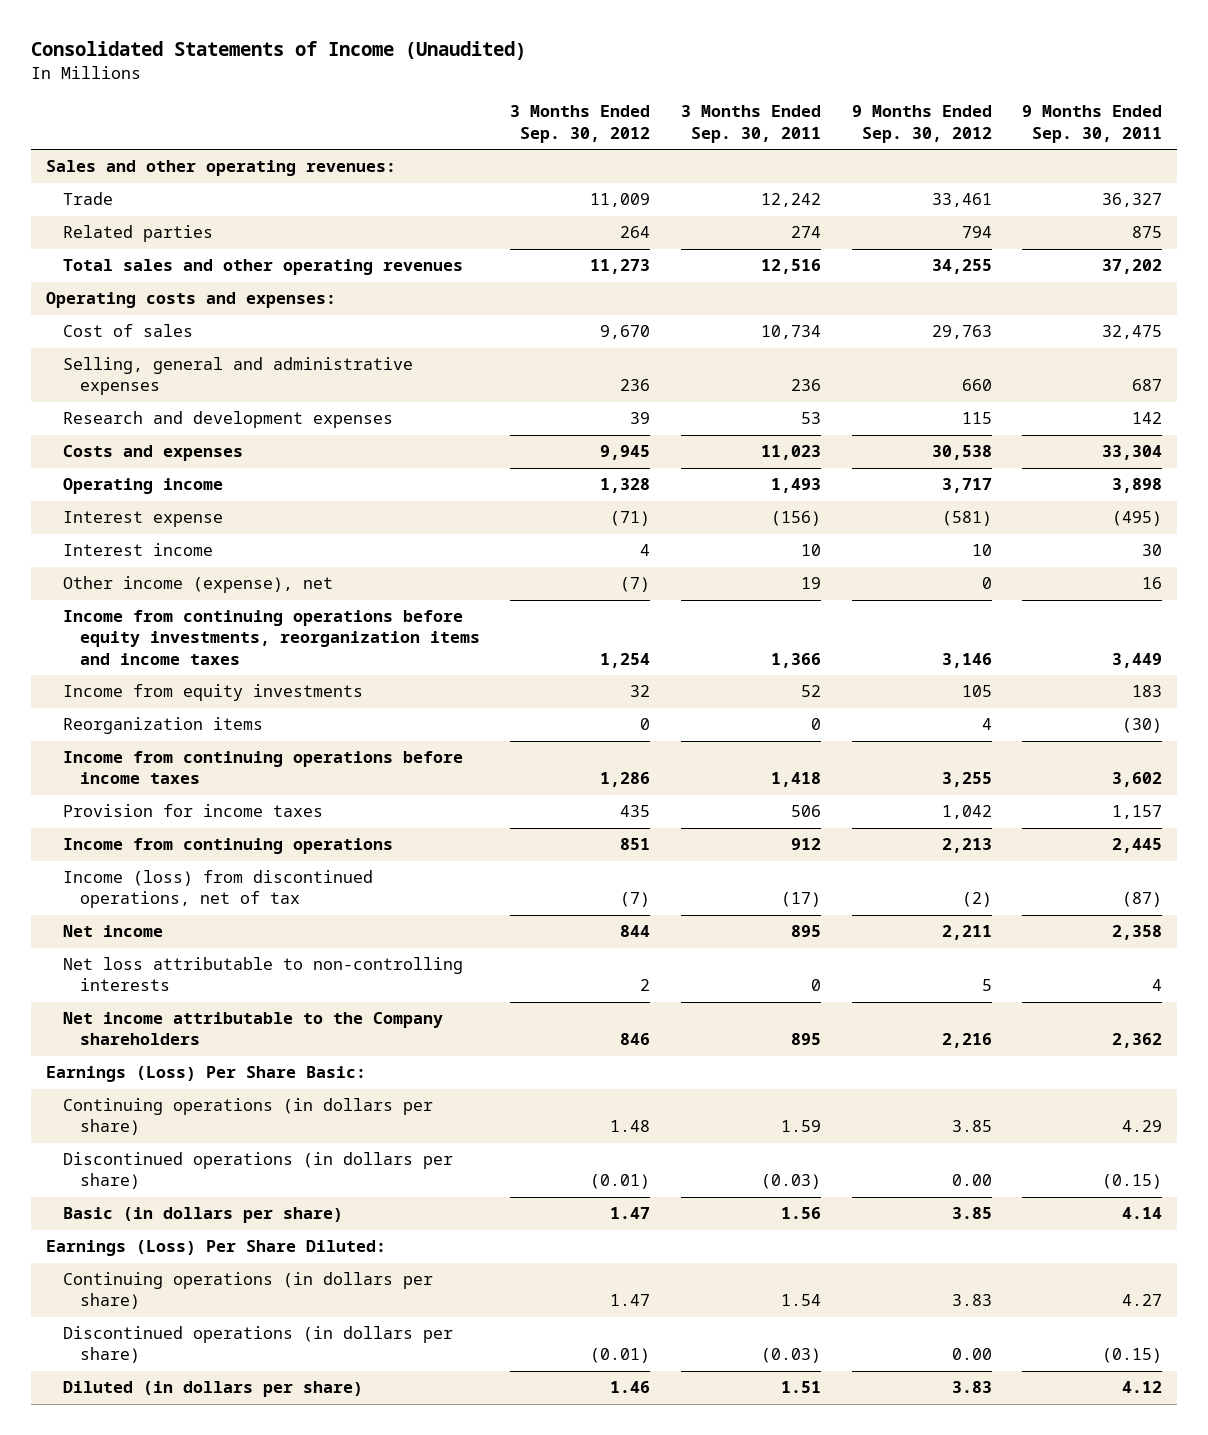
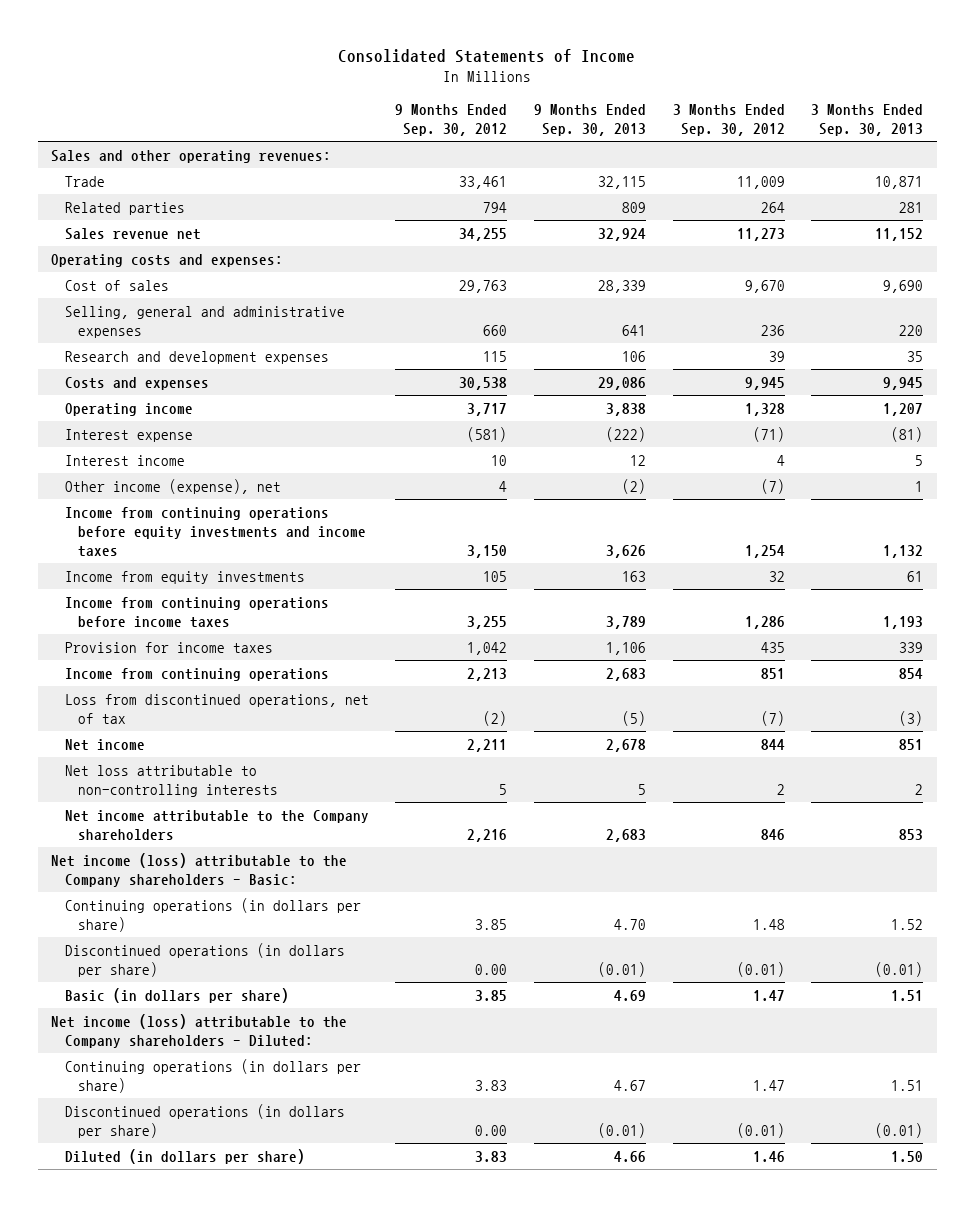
- Consolidated Statements of Income (Unaudited)
+ Consolidated Statements of Income
- | 3 Months Ended Sep. 30, 2012 | 3 Months Ended Sep. 30, 2011 | 9 Months Ended Sep. 30, 2012 | 9 Months Ended Sep. 30, 2011
+ | 9 Months Ended Sep. 30, 2012 | 9 Months Ended Sep. 30, 2013 | 3 Months Ended Sep. 30, 2012 | 3 Months Ended Sep. 30, 2013
- Total sales and other operating revenues | 11,273 | 12,516 | 34,255 | 37,202
+ Sales revenue net | 34,255 | 32,924 | 11,273 | 11,152
- Other income (expense), net | (7) | 19 | 0 | 16
- Income from continuing operations before equity investments, reorganization items and income taxes | 1,254 | 1,366 | 3,146 | 3,449
+ Other income (expense), net | 4 | (2) | (7) | 1
+ Income from continuing operations before equity investments and income taxes | 3,150 | 3,626 | 1,254 | 1,132
- Reorganization items | 0 | 0 | 4 | (30)
- Income (loss) from discontinued operations, net of tax | (7) | (17) | (2) | (87)
+ Loss from discontinued operations, net of tax | (2) | (5) | (7) | (3)
- Earnings (Loss) Per Share Basic:
+ Net income (loss) attributable to the Company shareholders - Basic:
- Earnings (Loss) Per Share Diluted:
+ Net income (loss) attributable to the Company shareholders - Diluted:

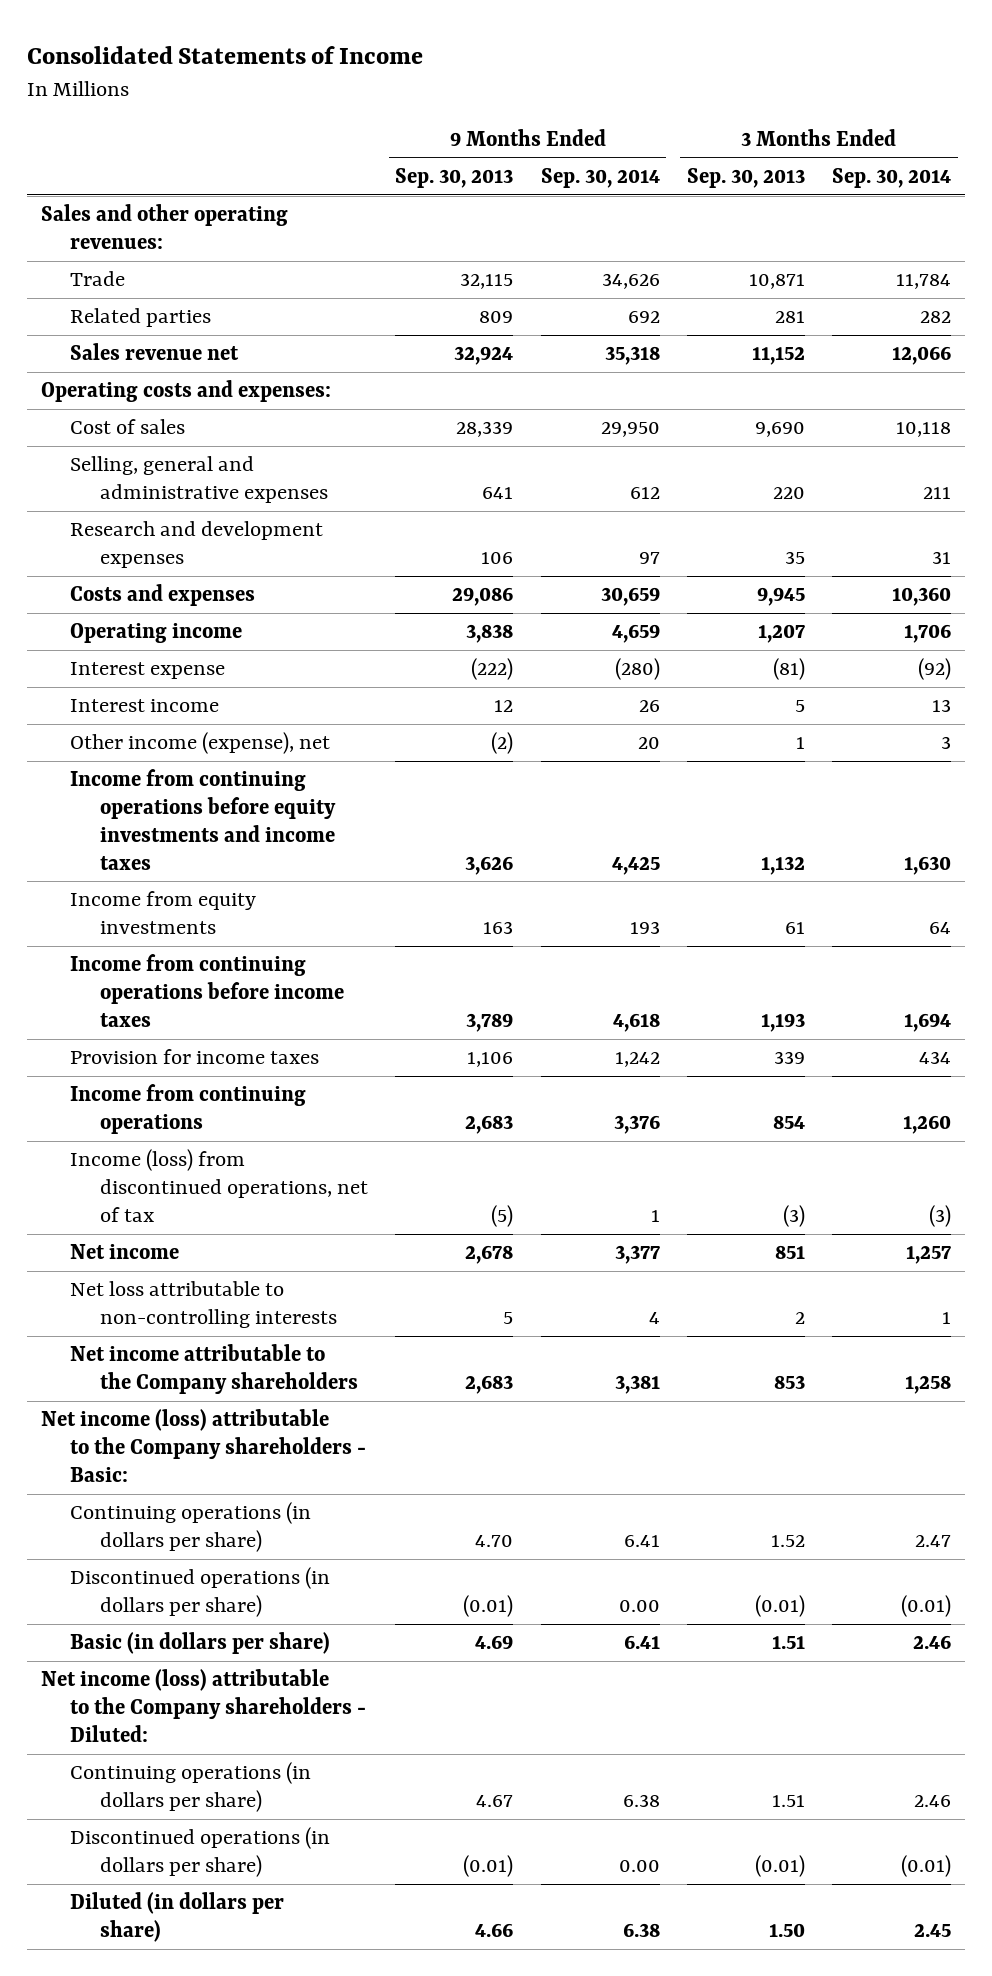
- | 9 Months Ended Sep. 30, 2012 | 9 Months Ended Sep. 30, 2013 | 3 Months Ended Sep. 30, 2012 | 3 Months Ended Sep. 30, 2013
+ | 9 Months Ended Sep. 30, 2013 | 9 Months Ended Sep. 30, 2014 | 3 Months Ended Sep. 30, 2013 | 3 Months Ended Sep. 30, 2014
- Loss from discontinued operations, net of tax | (2) | (5) | (7) | (3)
+ Income (loss) from discontinued operations, net of tax | (5) | 1 | (3) | (3)

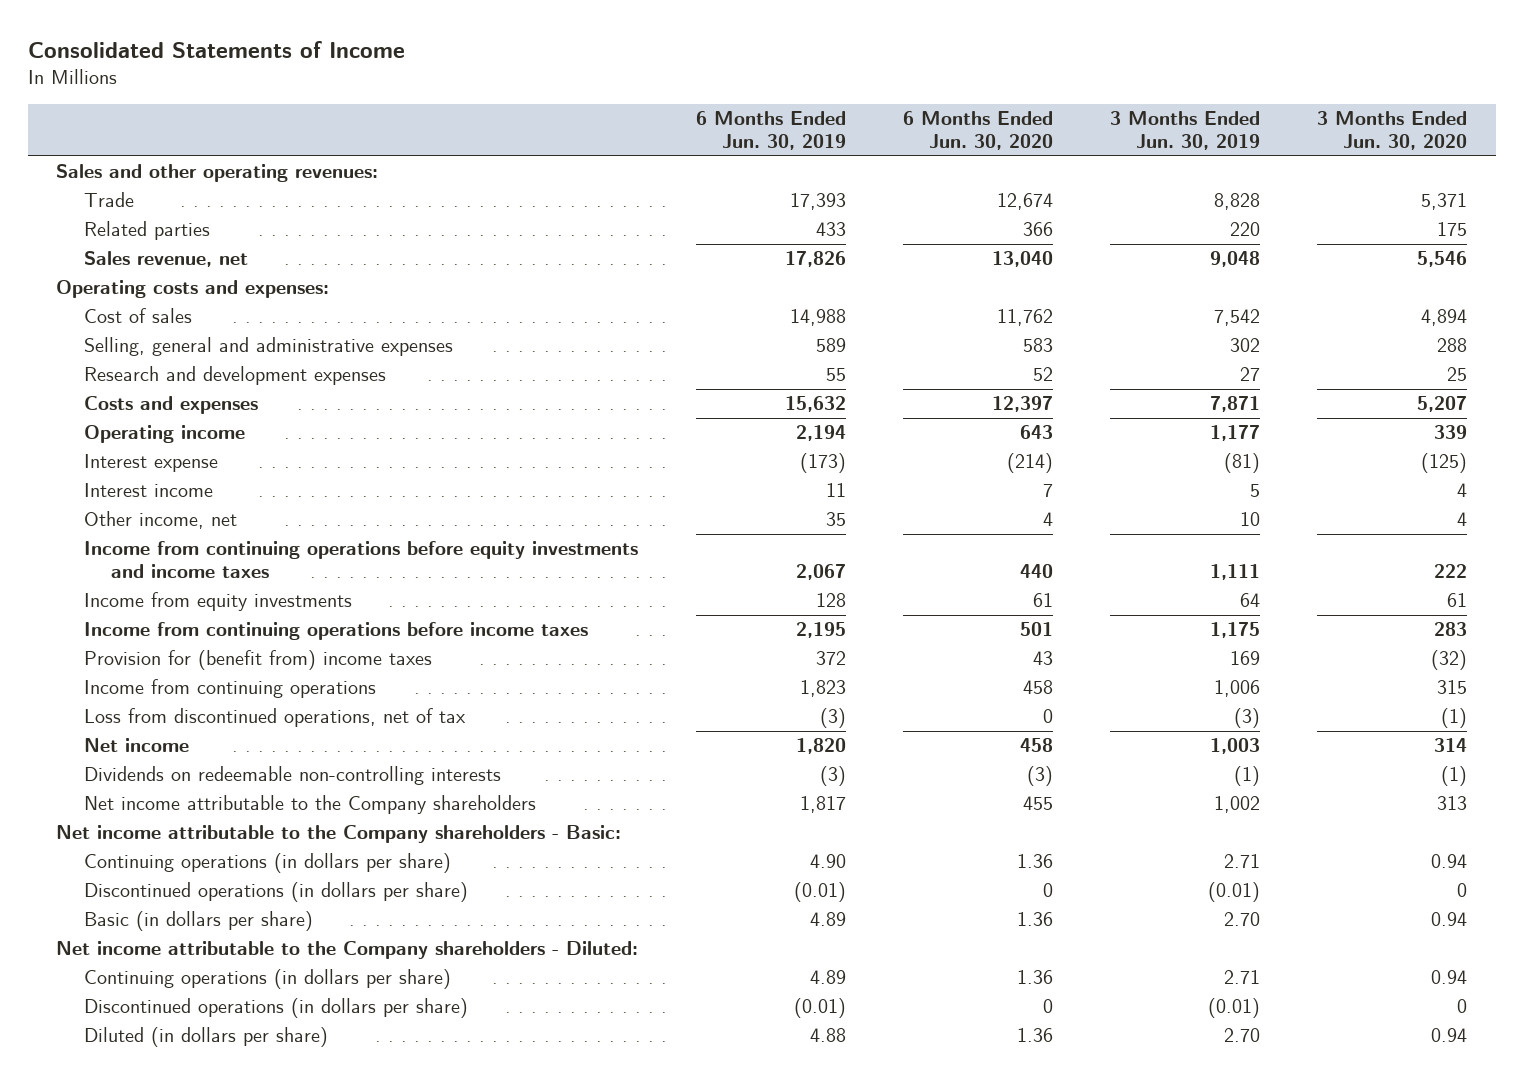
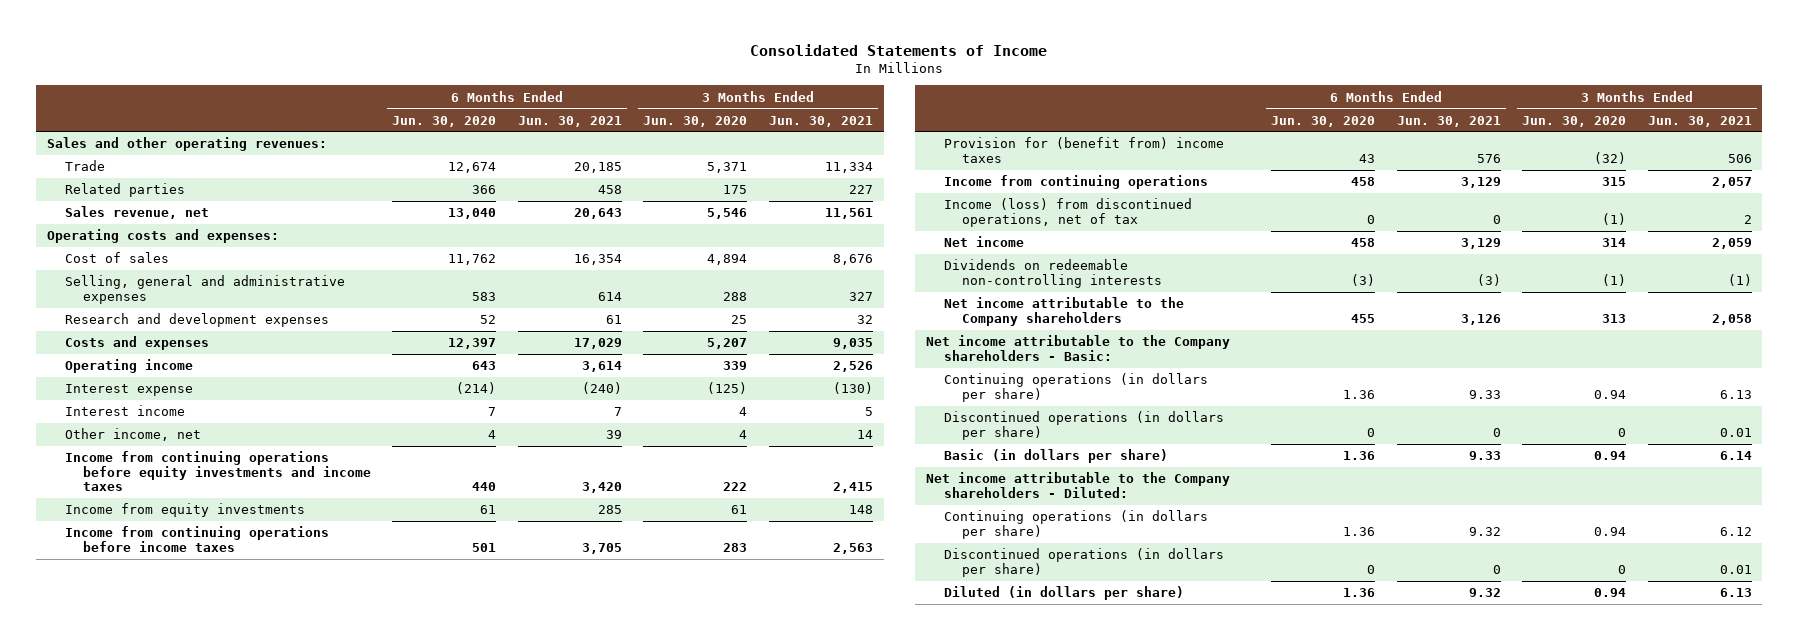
- | 6 Months Ended Jun. 30, 2019 | 6 Months Ended Jun. 30, 2020 | 3 Months Ended Jun. 30, 2019 | 3 Months Ended Jun. 30, 2020
+ | 6 Months Ended Jun. 30, 2020 | 6 Months Ended Jun. 30, 2021 | 3 Months Ended Jun. 30, 2020 | 3 Months Ended Jun. 30, 2021
- Loss from discontinued operations, net of tax | (3) | 0 | (3) | (1)
+ Income (loss) from discontinued operations, net of tax | 0 | 0 | (1) | 2

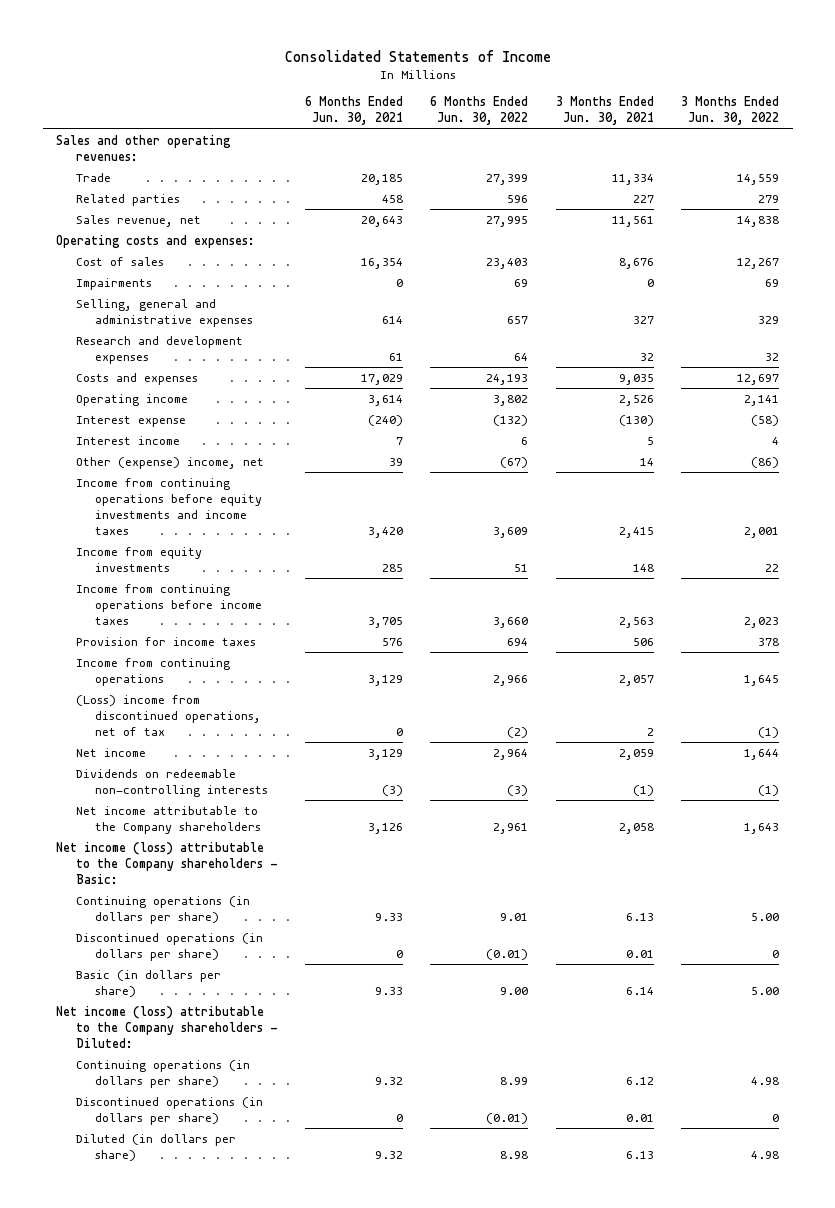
- | 6 Months Ended Jun. 30, 2020 | 6 Months Ended Jun. 30, 2021 | 3 Months Ended Jun. 30, 2020 | 3 Months Ended Jun. 30, 2021
+ | 6 Months Ended Jun. 30, 2021 | 6 Months Ended Jun. 30, 2022 | 3 Months Ended Jun. 30, 2021 | 3 Months Ended Jun. 30, 2022
+ Impairments | 0 | 69 | 0 | 69
- Other income, net | 4 | 39 | 4 | 14
+ Other (expense) income, net | 39 | (67) | 14 | (86)
- Provision for (benefit from) income taxes | 43 | 576 | (32) | 506
+ Provision for income taxes | 576 | 694 | 506 | 378
- Income (loss) from discontinued operations, net of tax | 0 | 0 | (1) | 2
+ (Loss) income from discontinued operations, net of tax | 0 | (2) | 2 | (1)
- Net income attributable to the Company shareholders - Basic:
+ Net income (loss) attributable to the Company shareholders - Basic:
- Net income attributable to the Company shareholders - Diluted:
+ Net income (loss) attributable to the Company shareholders - Diluted:

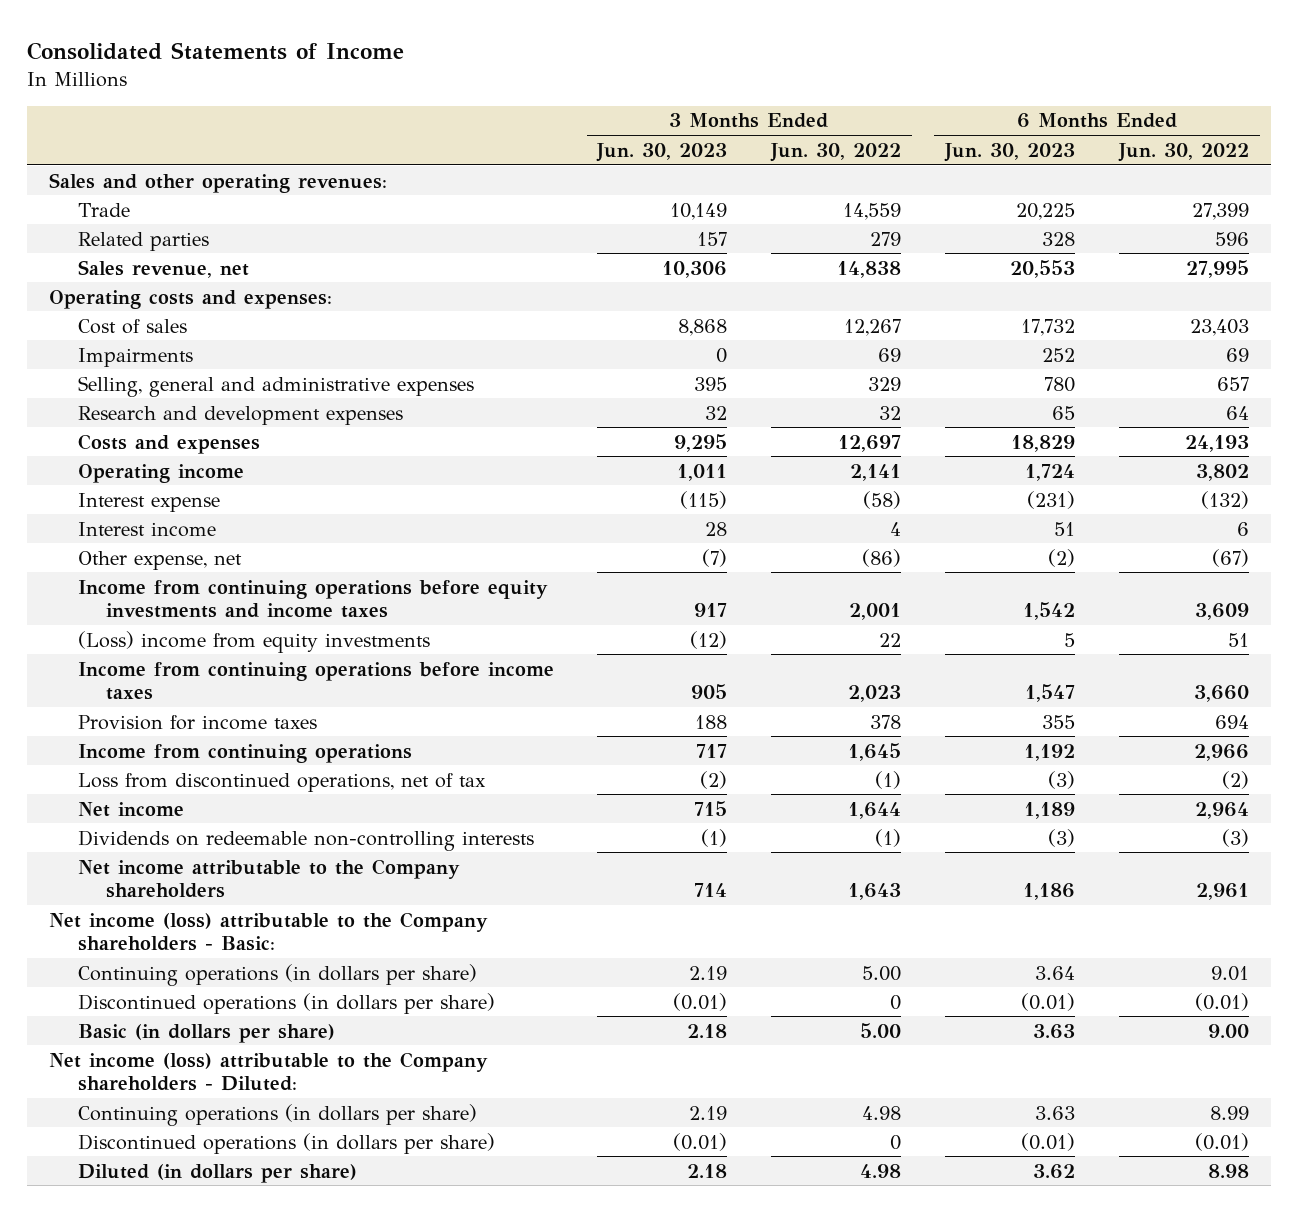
- | 6 Months Ended Jun. 30, 2021 | 6 Months Ended Jun. 30, 2022 | 3 Months Ended Jun. 30, 2021 | 3 Months Ended Jun. 30, 2022
+ | 3 Months Ended Jun. 30, 2023 | 3 Months Ended Jun. 30, 2022 | 6 Months Ended Jun. 30, 2023 | 6 Months Ended Jun. 30, 2022
- Other (expense) income, net | 39 | (67) | 14 | (86)
+ Other expense, net | (7) | (86) | (2) | (67)
- Income from equity investments | 285 | 51 | 148 | 22
+ (Loss) income from equity investments | (12) | 22 | 5 | 51
- (Loss) income from discontinued operations, net of tax | 0 | (2) | 2 | (1)
+ Loss from discontinued operations, net of tax | (2) | (1) | (3) | (2)

